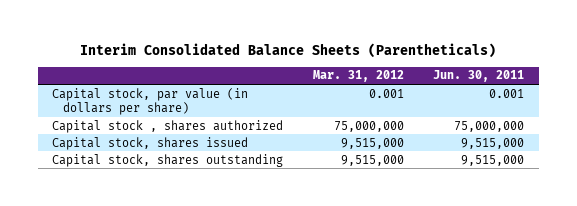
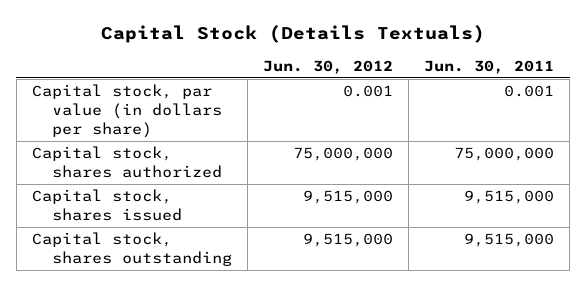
- Interim Consolidated Balance Sheets (Parentheticals)
+ Capital Stock (Details Textuals)
- | Mar. 31, 2012 | Jun. 30, 2011
+ | Jun. 30, 2012 | Jun. 30, 2011
- Capital stock , shares authorized | 75,000,000 | 75,000,000
+ Capital stock, shares authorized | 75,000,000 | 75,000,000

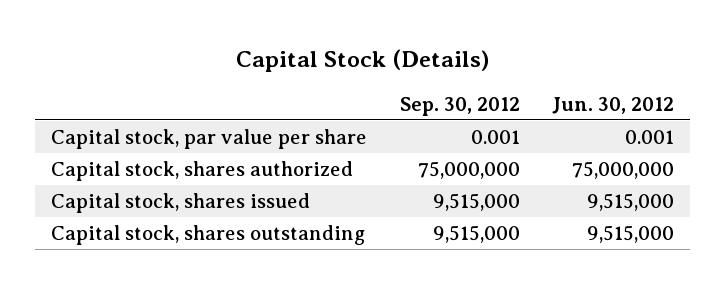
- Capital Stock (Details Textuals)
+ Capital Stock (Details)
- | Jun. 30, 2012 | Jun. 30, 2011
+ | Sep. 30, 2012 | Jun. 30, 2012
- Capital stock, par value (in dollars per share) | 0.001 | 0.001
+ Capital stock, par value per share | 0.001 | 0.001

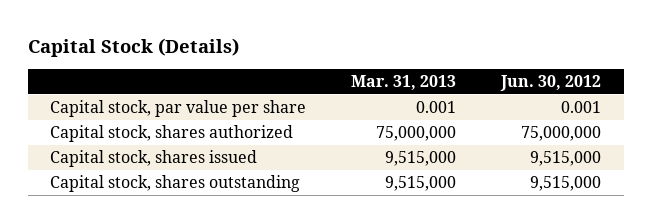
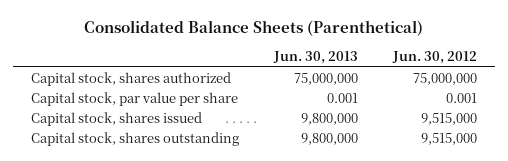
- Capital Stock (Details)
+ Consolidated Balance Sheets (Parenthetical)
- | Mar. 31, 2013 | Jun. 30, 2012
+ | Jun. 30, 2013 | Jun. 30, 2012
moved down: Capital stock, par value per share | 0.001 | 0.001

